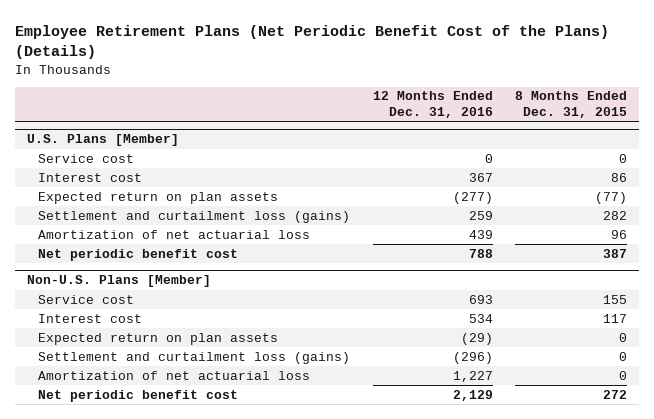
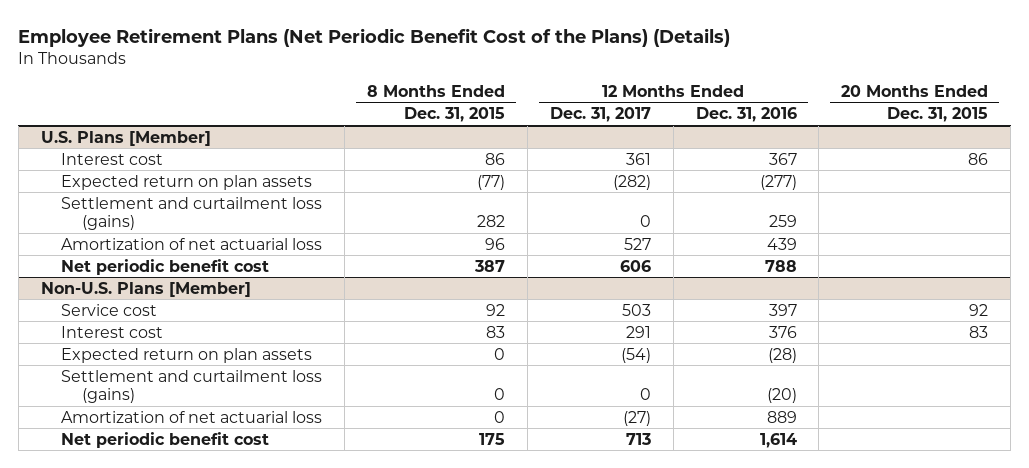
- | 12 Months Ended Dec. 31, 2016 | 8 Months Ended Dec. 31, 2015
+ | 8 Months Ended Dec. 31, 2015 | 12 Months Ended Dec. 31, 2017 | 12 Months Ended Dec. 31, 2016 | 20 Months Ended Dec. 31, 2015
@ U.S. Plans [Member]
- Service cost | 0 | 0
@ Non-U.S. Plans [Member]
- Service cost | 693 | 155
- Interest cost | 534 | 117
- Expected return on plan assets | (29) | 0
- Settlement and curtailment loss (gains) | (296) | 0
- Amortization of net actuarial loss | 1,227 | 0
- Net periodic benefit cost | 2,129 | 272
+ Service cost | 92 | 503 | 397 | 92
+ Interest cost | 83 | 291 | 376 | 83
+ Expected return on plan assets | 0 | (54) | (28) |
+ Settlement and curtailment loss (gains) | 0 | 0 | (20) |
+ Amortization of net actuarial loss | 0 | (27) | 889 |
+ Net periodic benefit cost | 175 | 713 | 1,614 |

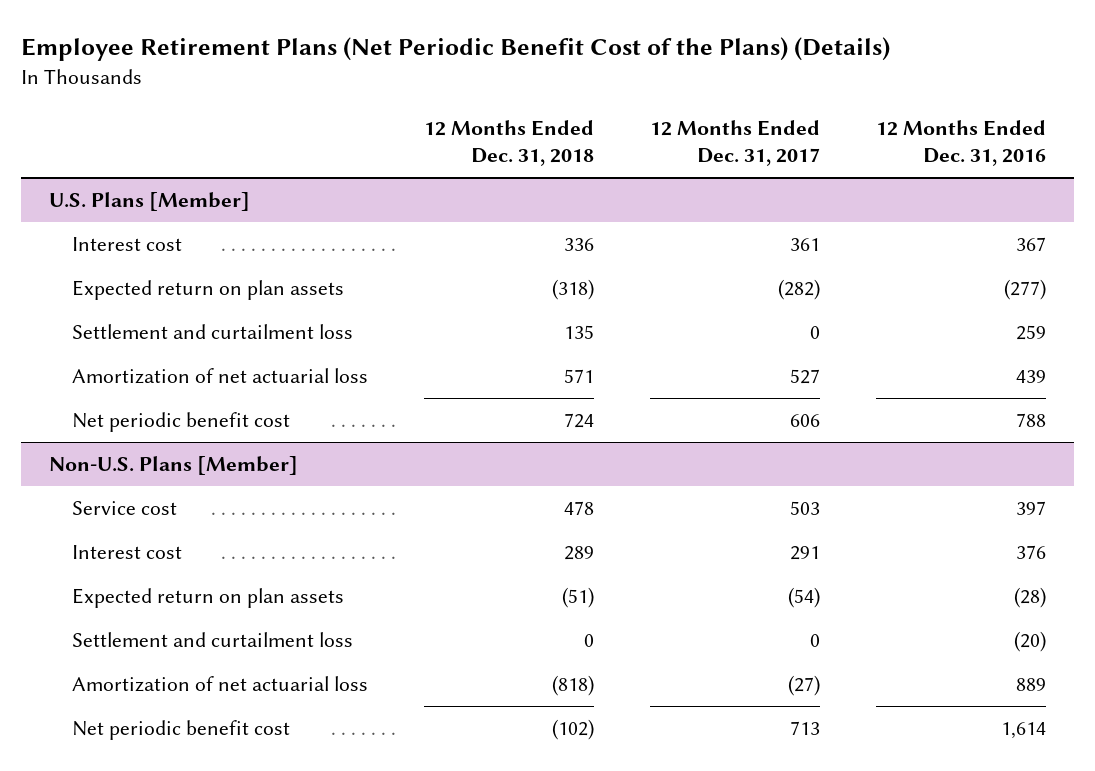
- | 8 Months Ended Dec. 31, 2015 | 12 Months Ended Dec. 31, 2017 | 12 Months Ended Dec. 31, 2016 | 20 Months Ended Dec. 31, 2015
+ | 12 Months Ended Dec. 31, 2018 | 12 Months Ended Dec. 31, 2017 | 12 Months Ended Dec. 31, 2016
@ U.S. Plans [Member]
- Settlement and curtailment loss (gains) | 282 | 0 | 259 |
+ Settlement and curtailment loss | 135 | 0 | 259
@ Non-U.S. Plans [Member]
- Settlement and curtailment loss (gains) | 0 | 0 | (20) |
+ Settlement and curtailment loss | 0 | 0 | (20)

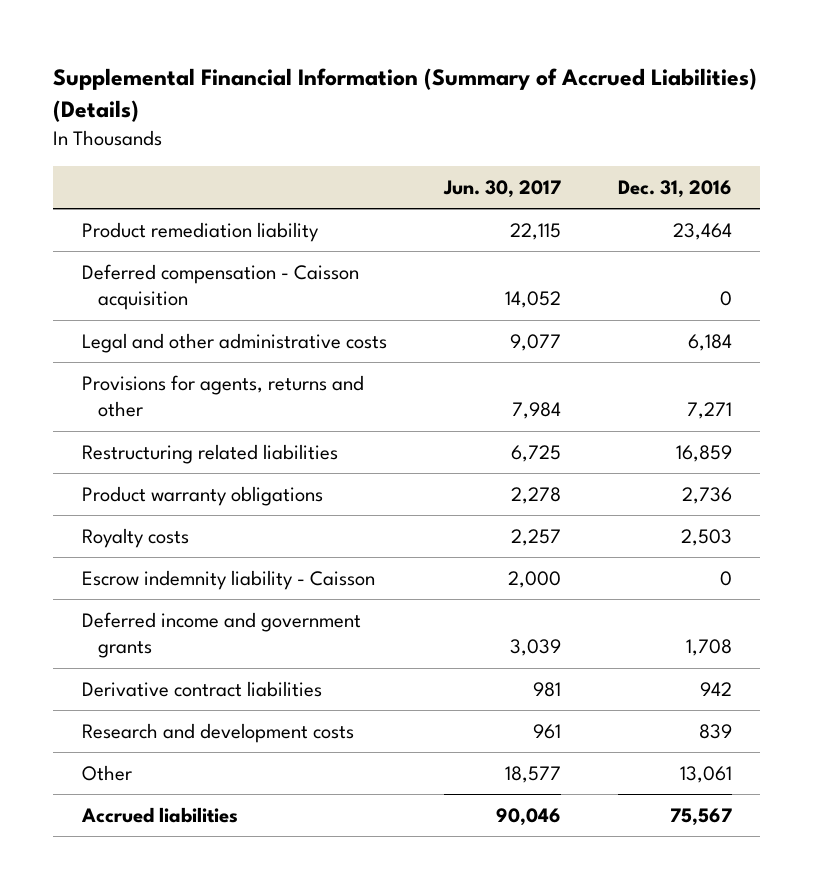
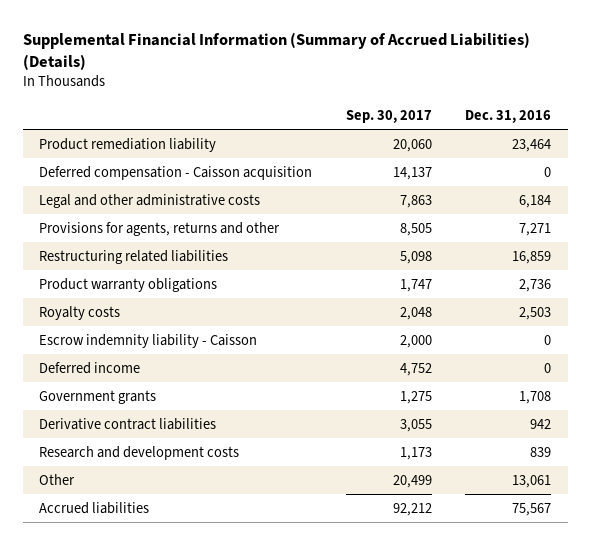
- | Jun. 30, 2017 | Dec. 31, 2016
+ | Sep. 30, 2017 | Dec. 31, 2016
- Deferred income and government grants | 3,039 | 1,708
+ Deferred income | 4,752 | 0
+ Government grants | 1,275 | 1,708

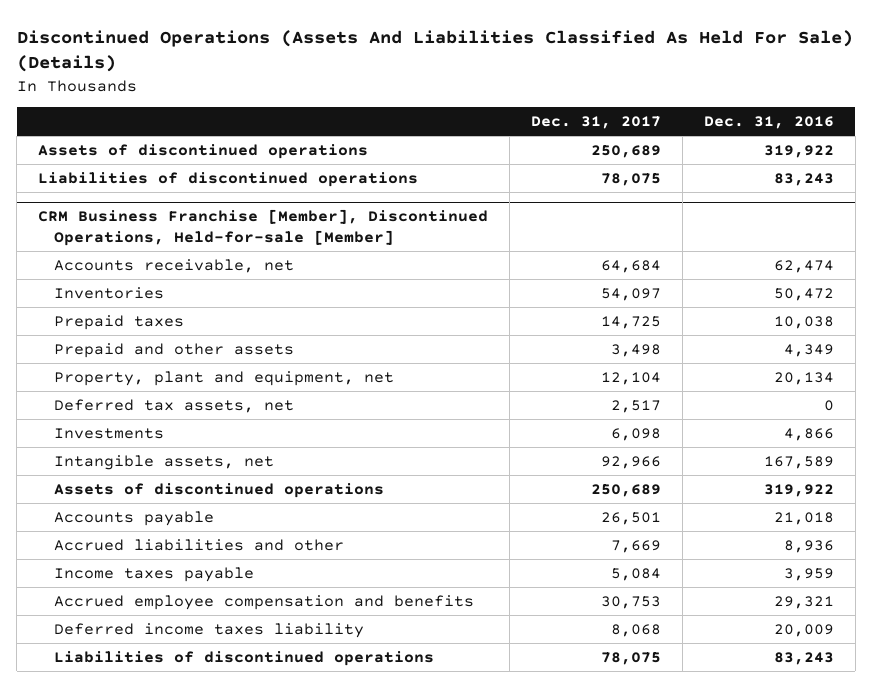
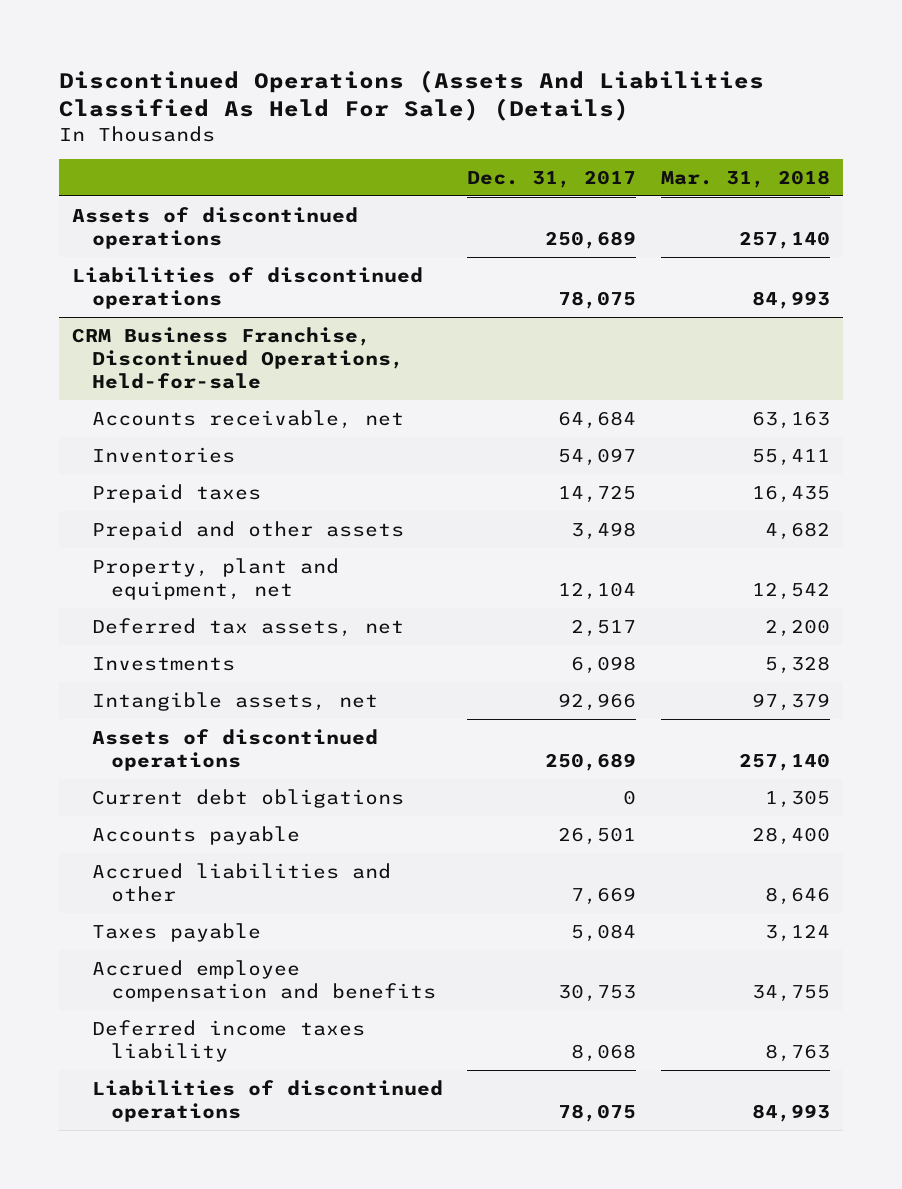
- | Dec. 31, 2017 | Dec. 31, 2016
+ | Dec. 31, 2017 | Mar. 31, 2018
- CRM Business Franchise [Member], Discontinued Operations, Held-for-sale [Member]
+ CRM Business Franchise, Discontinued Operations, Held-for-sale
+ Current debt obligations | 0 | 1,305
- Income taxes payable | 5,084 | 3,959
+ Taxes payable | 5,084 | 3,124

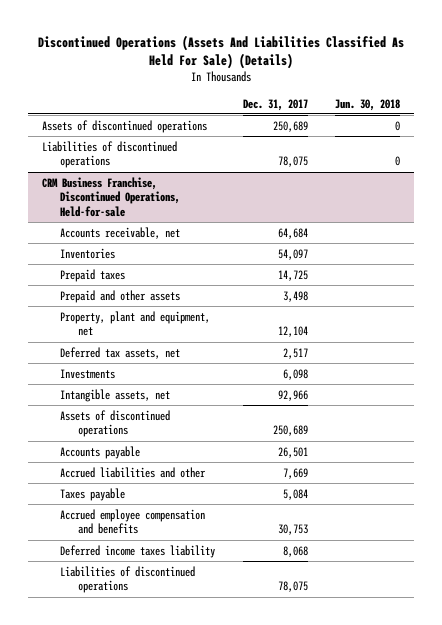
- | Dec. 31, 2017 | Mar. 31, 2018
+ | Dec. 31, 2017 | Jun. 30, 2018
@ CRM Business Franchise, Discontinued Operations, Held-for-sale
- Current debt obligations | 0 | 1,305

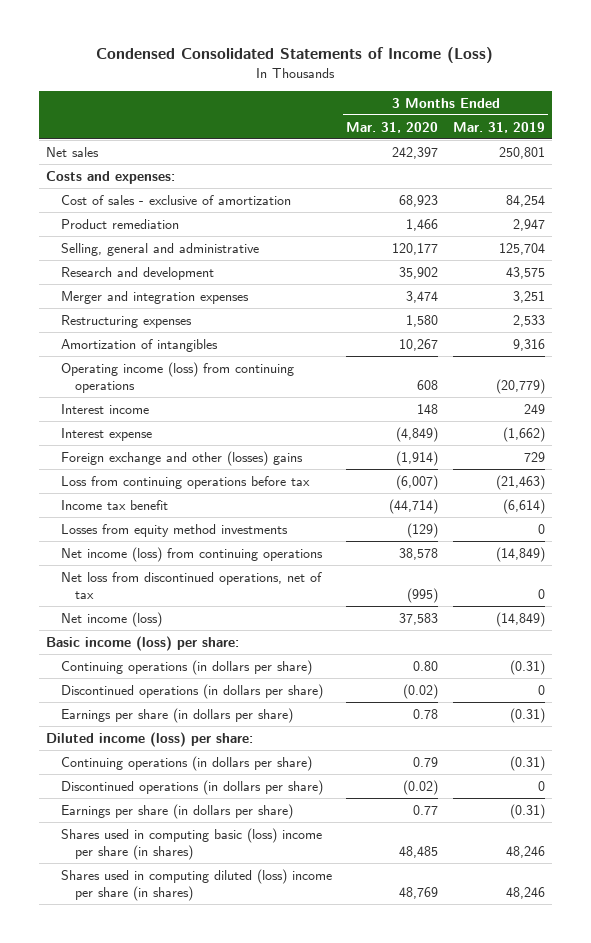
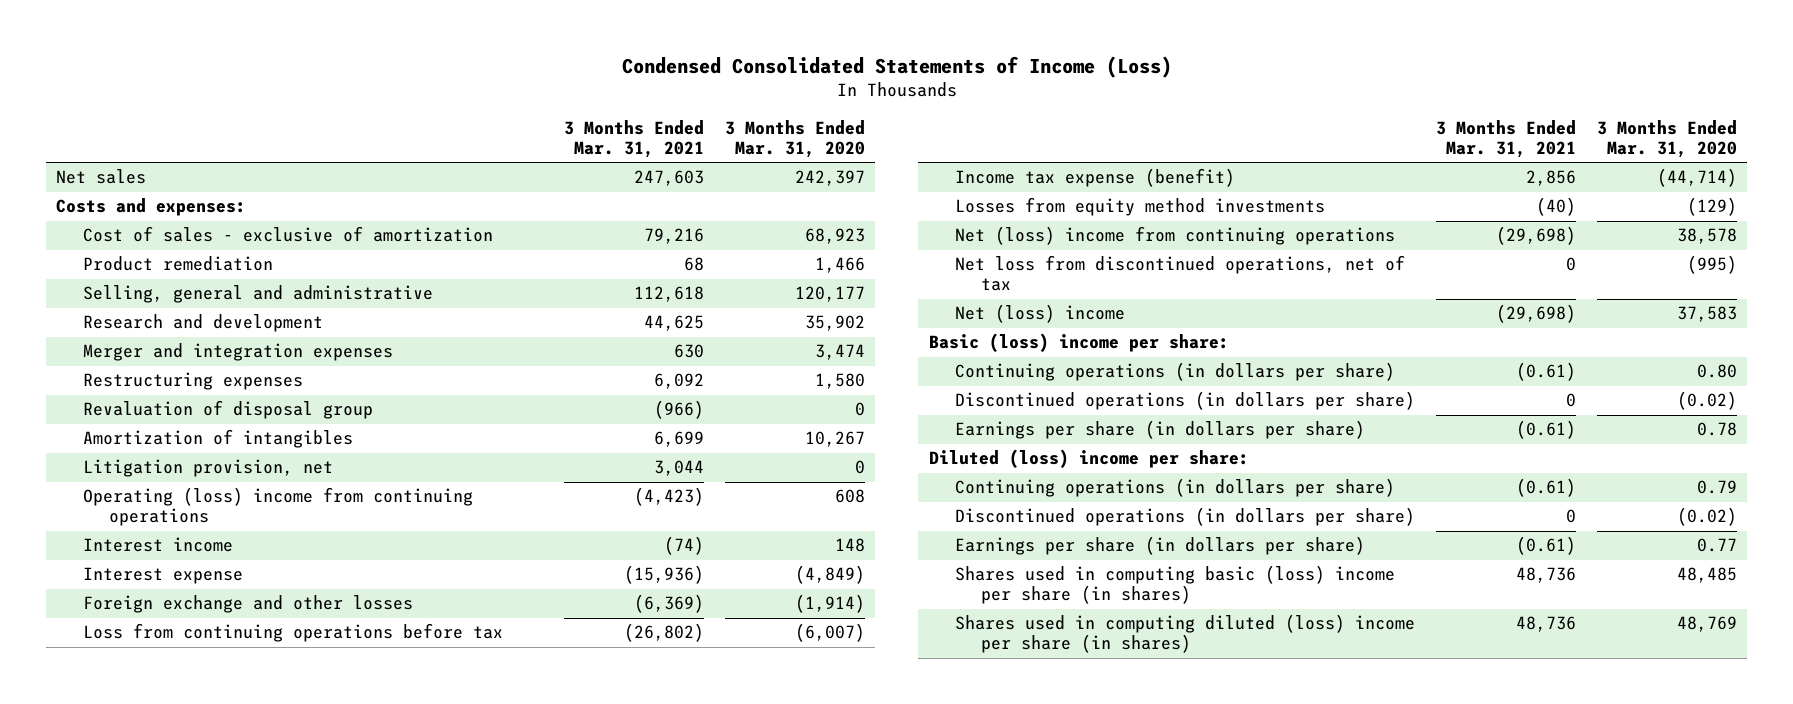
- | 3 Months Ended Mar. 31, 2020 | 3 Months Ended Mar. 31, 2019
+ | 3 Months Ended Mar. 31, 2021 | 3 Months Ended Mar. 31, 2020
+ Revaluation of disposal group | (966) | 0
- Operating income (loss) from continuing operations | 608 | (20,779)
+ Litigation provision, net | 3,044 | 0
+ Operating (loss) income from continuing operations | (4,423) | 608
- Foreign exchange and other (losses) gains | (1,914) | 729
+ Foreign exchange and other losses | (6,369) | (1,914)
- Income tax benefit | (44,714) | (6,614)
+ Income tax expense (benefit) | 2,856 | (44,714)
- Net income (loss) from continuing operations | 38,578 | (14,849)
+ Net (loss) income from continuing operations | (29,698) | 38,578
- Net income (loss) | 37,583 | (14,849)
- Basic income (loss) per share:
+ Net (loss) income | (29,698) | 37,583
+ Basic (loss) income per share:
- Diluted income (loss) per share:
+ Diluted (loss) income per share:

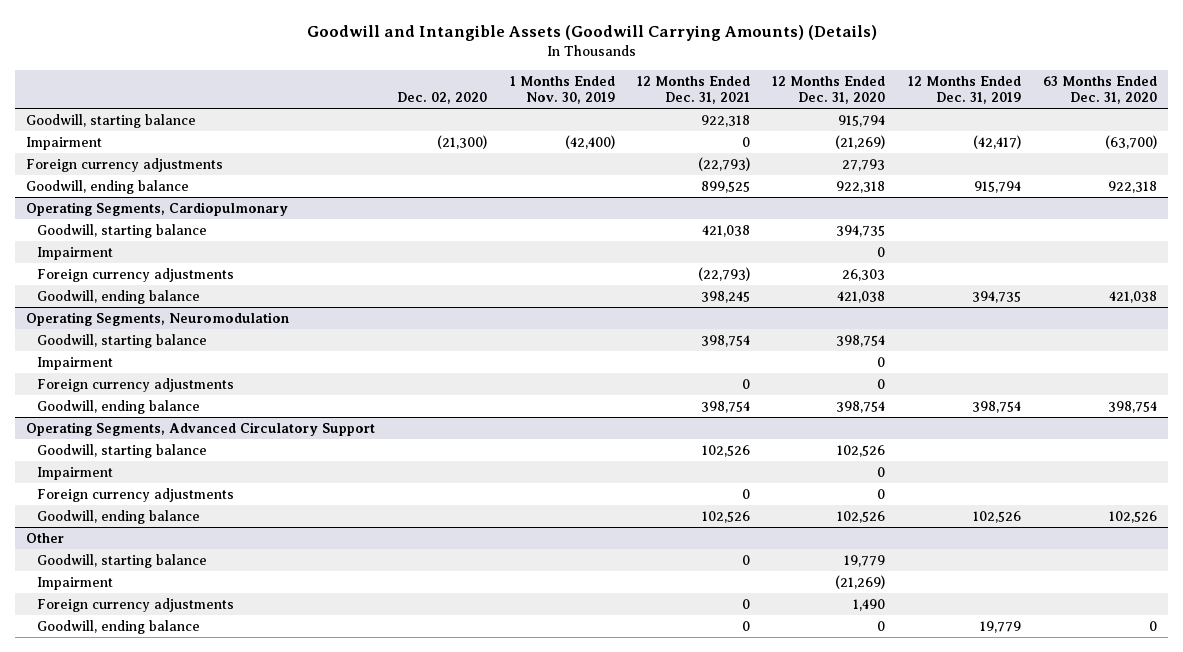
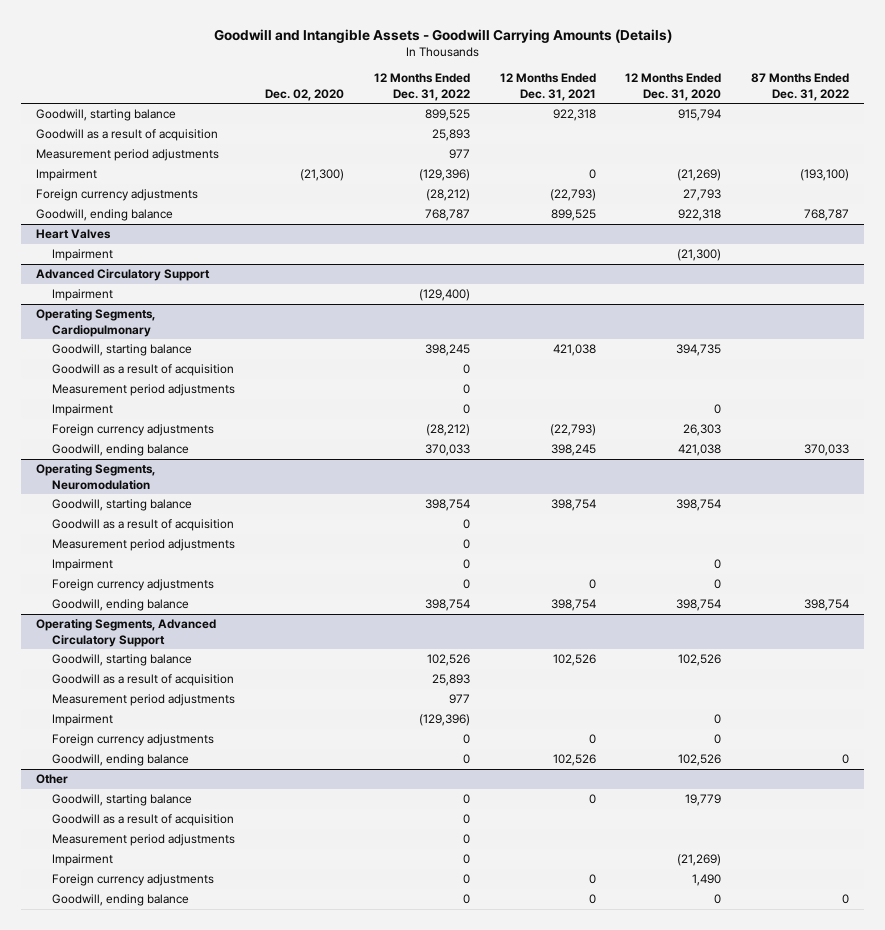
- Goodwill and Intangible Assets (Goodwill Carrying Amounts) (Details)
+ Goodwill and Intangible Assets - Goodwill Carrying Amounts (Details)
- | Dec. 02, 2020 | 1 Months Ended Nov. 30, 2019 | 12 Months Ended Dec. 31, 2021 | 12 Months Ended Dec. 31, 2020 | 12 Months Ended Dec. 31, 2019 | 63 Months Ended Dec. 31, 2020
+ | Dec. 02, 2020 | 12 Months Ended Dec. 31, 2022 | 12 Months Ended Dec. 31, 2021 | 12 Months Ended Dec. 31, 2020 | 87 Months Ended Dec. 31, 2022
+ Goodwill as a result of acquisition | | 25,893 | | |
+ Measurement period adjustments | | 977 | | |
+ Heart Valves
+ Impairment | | | | (21,300) |
+ Advanced Circulatory Support
+ Impairment | | (129,400) | | |
@ Operating Segments, Cardiopulmonary
+ Goodwill as a result of acquisition | | 0 | | |
+ Measurement period adjustments | | 0 | | |
@ Operating Segments, Neuromodulation
+ Goodwill as a result of acquisition | | 0 | | |
+ Measurement period adjustments | | 0 | | |
@ Operating Segments, Advanced Circulatory Support
+ Goodwill as a result of acquisition | | 25,893 | | |
+ Measurement period adjustments | | 977 | | |
@ Other
+ Goodwill as a result of acquisition | | 0 | | |
+ Measurement period adjustments | | 0 | | |

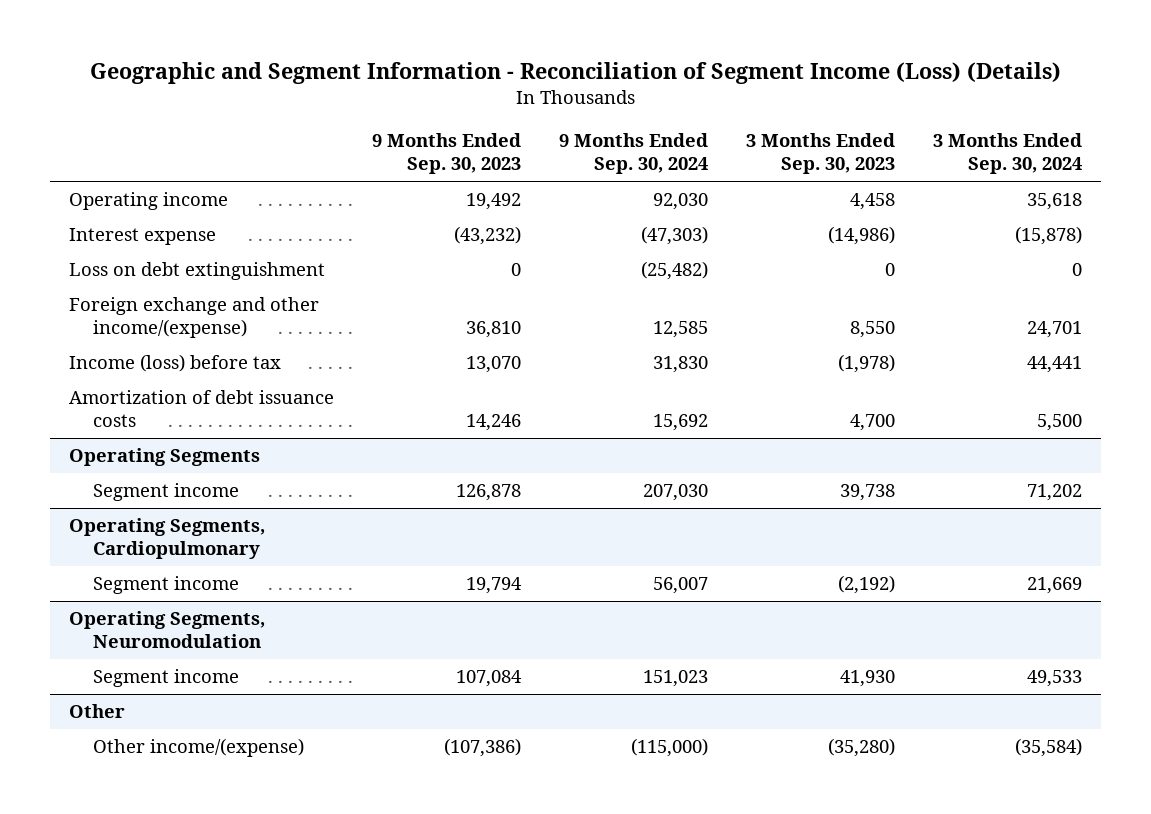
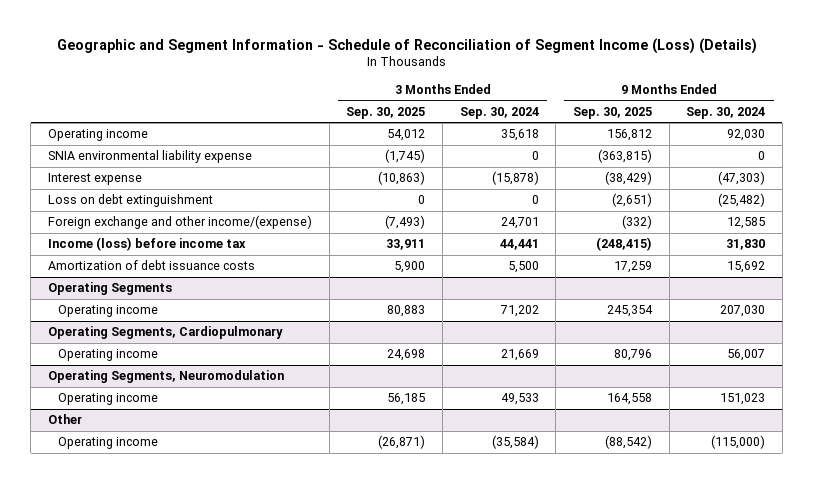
- Geographic and Segment Information - Reconciliation of Segment Income (Loss) (Details)
+ Geographic and Segment Information - Schedule of Reconciliation of Segment Income (Loss) (Details)
- | 9 Months Ended Sep. 30, 2023 | 9 Months Ended Sep. 30, 2024 | 3 Months Ended Sep. 30, 2023 | 3 Months Ended Sep. 30, 2024
+ | 3 Months Ended Sep. 30, 2025 | 3 Months Ended Sep. 30, 2024 | 9 Months Ended Sep. 30, 2025 | 9 Months Ended Sep. 30, 2024
+ SNIA environmental liability expense | (1,745) | 0 | (363,815) | 0
- Income (loss) before tax | 13,070 | 31,830 | (1,978) | 44,441
+ Income (loss) before income tax | 33,911 | 44,441 | (248,415) | 31,830
@ Operating Segments
- Segment income | 126,878 | 207,030 | 39,738 | 71,202
+ Operating income | 80,883 | 71,202 | 245,354 | 207,030
@ Operating Segments, Cardiopulmonary
- Segment income | 19,794 | 56,007 | (2,192) | 21,669
+ Operating income | 24,698 | 21,669 | 80,796 | 56,007
@ Operating Segments, Neuromodulation
- Segment income | 107,084 | 151,023 | 41,930 | 49,533
+ Operating income | 56,185 | 49,533 | 164,558 | 151,023
@ Other
- Other income/(expense) | (107,386) | (115,000) | (35,280) | (35,584)
+ Operating income | (26,871) | (35,584) | (88,542) | (115,000)

